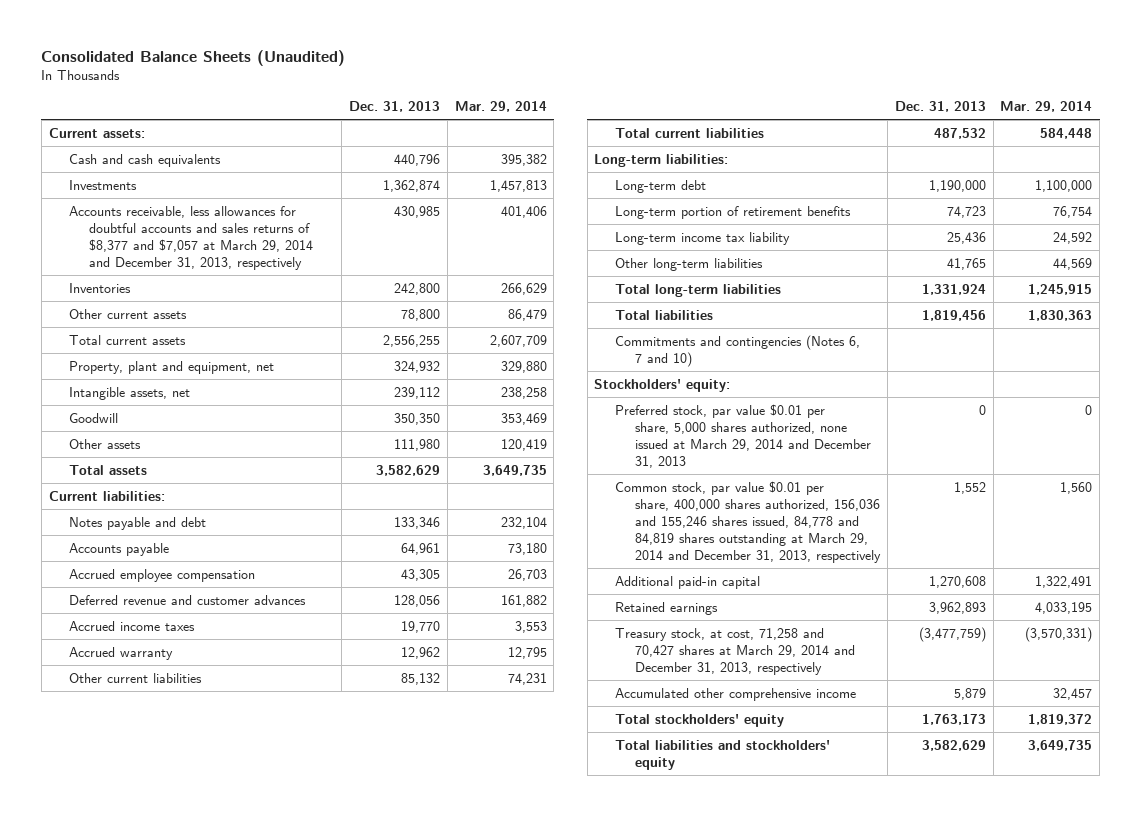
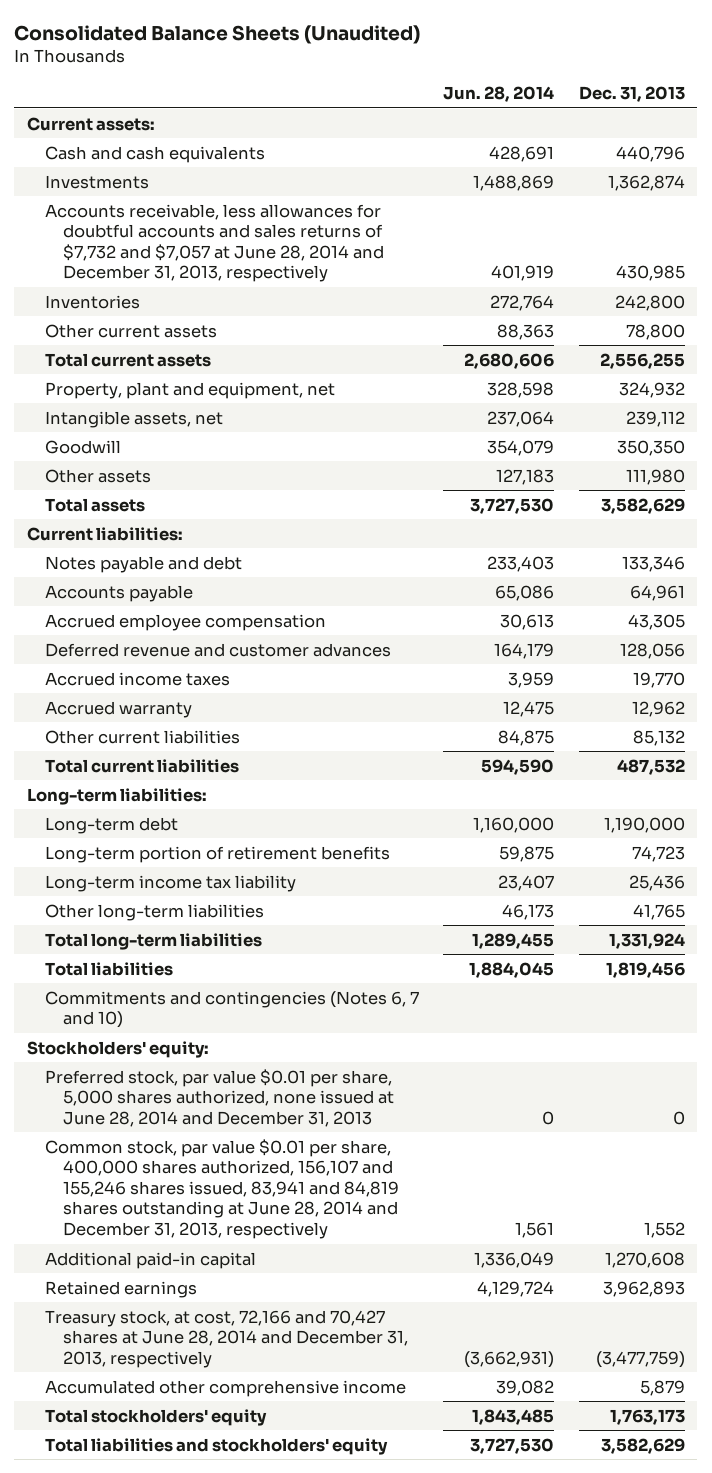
- | Dec. 31, 2013 | Mar. 29, 2014
+ | Jun. 28, 2014 | Dec. 31, 2013
- Accounts receivable, less allowances for doubtful accounts and sales returns of $8,377 and $7,057 at March 29, 2014 and December 31, 2013, respectively | 430,985 | 401,406
+ Accounts receivable, less allowances for doubtful accounts and sales returns of $7,732 and $7,057 at June 28, 2014 and December 31, 2013, respectively | 401,919 | 430,985
- Preferred stock, par value $0.01 per share, 5,000 shares authorized, none issued at March 29, 2014 and December 31, 2013 | 0 | 0
- Common stock, par value $0.01 per share, 400,000 shares authorized, 156,036 and 155,246 shares issued, 84,778 and 84,819 shares outstanding at March 29, 2014 and December 31, 2013, respectively | 1,552 | 1,560
+ Preferred stock, par value $0.01 per share, 5,000 shares authorized, none issued at June 28, 2014 and December 31, 2013 | 0 | 0
+ Common stock, par value $0.01 per share, 400,000 shares authorized, 156,107 and 155,246 shares issued, 83,941 and 84,819 shares outstanding at June 28, 2014 and December 31, 2013, respectively | 1,561 | 1,552
- Treasury stock, at cost, 71,258 and 70,427 shares at March 29, 2014 and December 31, 2013, respectively | (3,477,759) | (3,570,331)
+ Treasury stock, at cost, 72,166 and 70,427 shares at June 28, 2014 and December 31, 2013, respectively | (3,662,931) | (3,477,759)

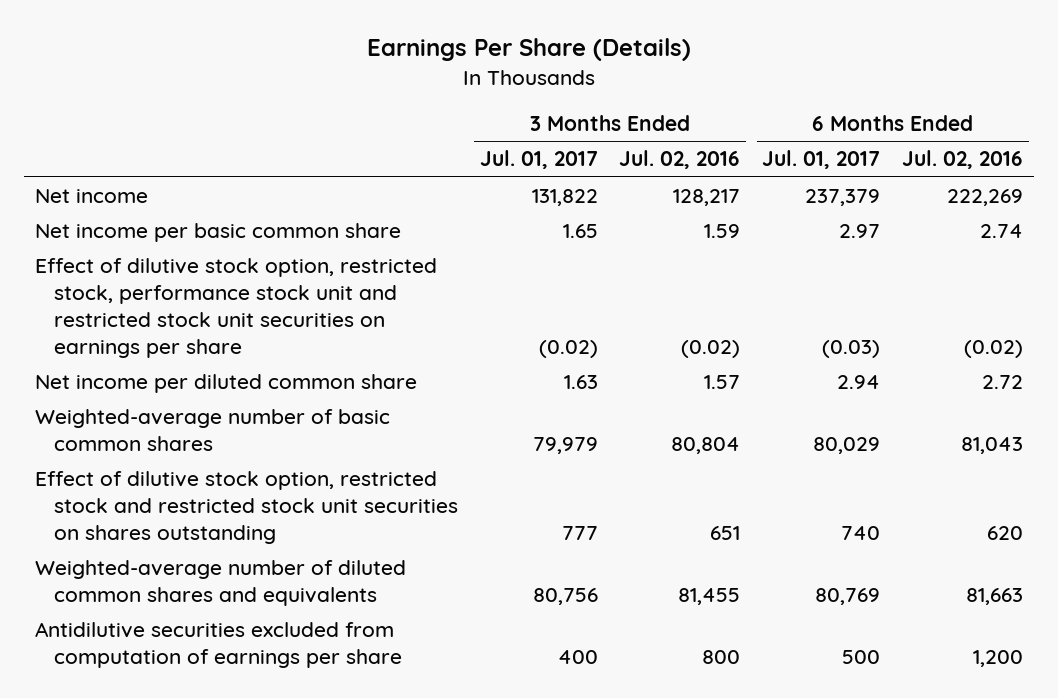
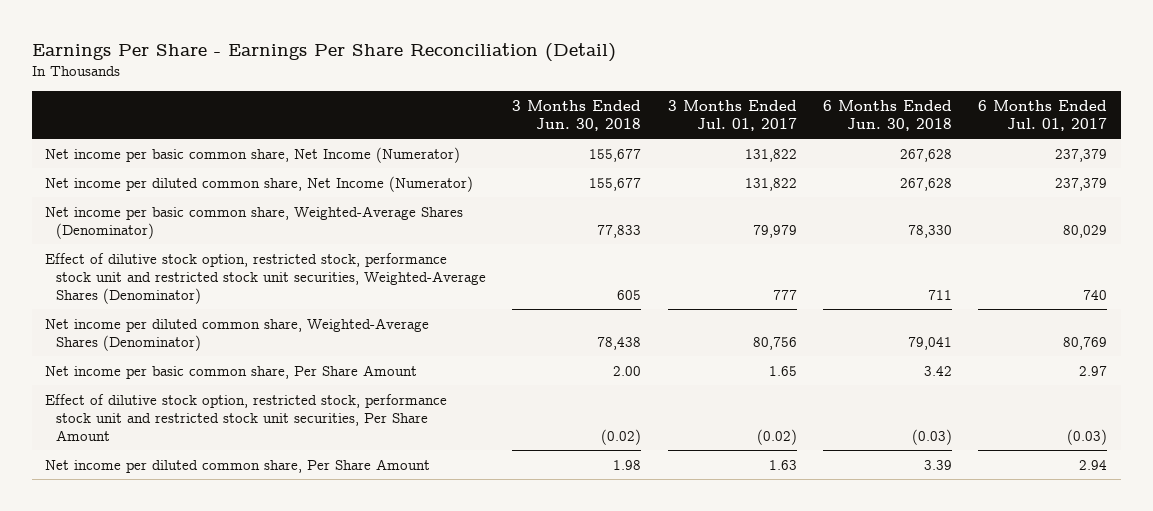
- Earnings Per Share (Details)
+ Earnings Per Share - Earnings Per Share Reconciliation (Detail)
- | 3 Months Ended Jul. 01, 2017 | 3 Months Ended Jul. 02, 2016 | 6 Months Ended Jul. 01, 2017 | 6 Months Ended Jul. 02, 2016
+ | 3 Months Ended Jun. 30, 2018 | 3 Months Ended Jul. 01, 2017 | 6 Months Ended Jun. 30, 2018 | 6 Months Ended Jul. 01, 2017
- Net income | 131,822 | 128,217 | 237,379 | 222,269
- Net income per basic common share | 1.65 | 1.59 | 2.97 | 2.74
- Effect of dilutive stock option, restricted stock, performance stock unit and restricted stock unit securities on earnings per share | (0.02) | (0.02) | (0.03) | (0.02)
- Net income per diluted common share | 1.63 | 1.57 | 2.94 | 2.72
- Weighted-average number of basic common shares | 79,979 | 80,804 | 80,029 | 81,043
- Effect of dilutive stock option, restricted stock and restricted stock unit securities on shares outstanding | 777 | 651 | 740 | 620
- Weighted-average number of diluted common shares and equivalents | 80,756 | 81,455 | 80,769 | 81,663
- Antidilutive securities excluded from computation of earnings per share | 400 | 800 | 500 | 1,200
+ Net income per basic common share, Net Income (Numerator) | 155,677 | 131,822 | 267,628 | 237,379
+ Net income per diluted common share, Net Income (Numerator) | 155,677 | 131,822 | 267,628 | 237,379
+ Net income per basic common share, Weighted-Average Shares (Denominator) | 77,833 | 79,979 | 78,330 | 80,029
+ Effect of dilutive stock option, restricted stock, performance stock unit and restricted stock unit securities, Weighted-Average Shares (Denominator) | 605 | 777 | 711 | 740
+ Net income per diluted common share, Weighted-Average Shares (Denominator) | 78,438 | 80,756 | 79,041 | 80,769
+ Net income per basic common share, Per Share Amount | 2.00 | 1.65 | 3.42 | 2.97
+ Effect of dilutive stock option, restricted stock, performance stock unit and restricted stock unit securities, Per Share Amount | (0.02) | (0.02) | (0.03) | (0.03)
+ Net income per diluted common share, Per Share Amount | 1.98 | 1.63 | 3.39 | 2.94

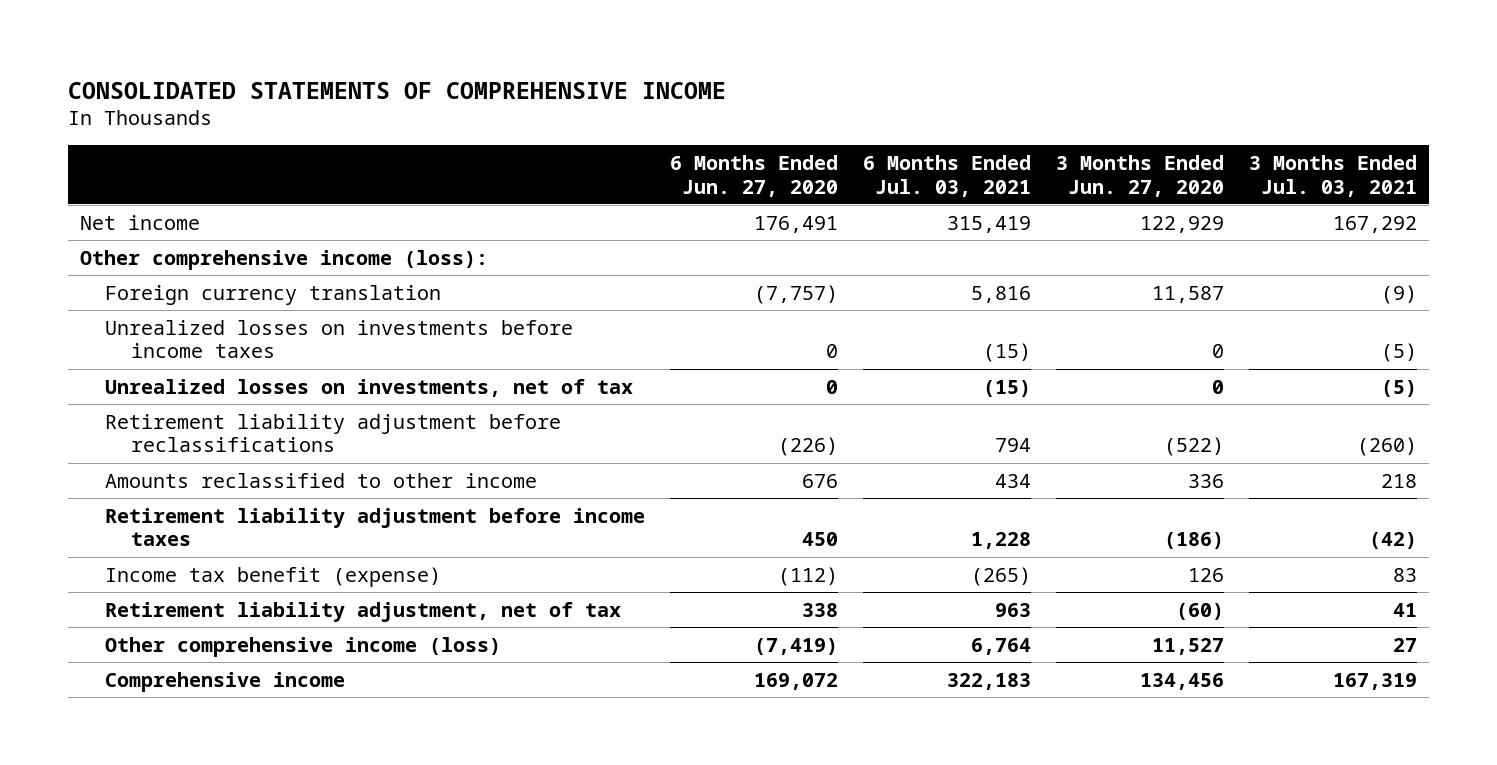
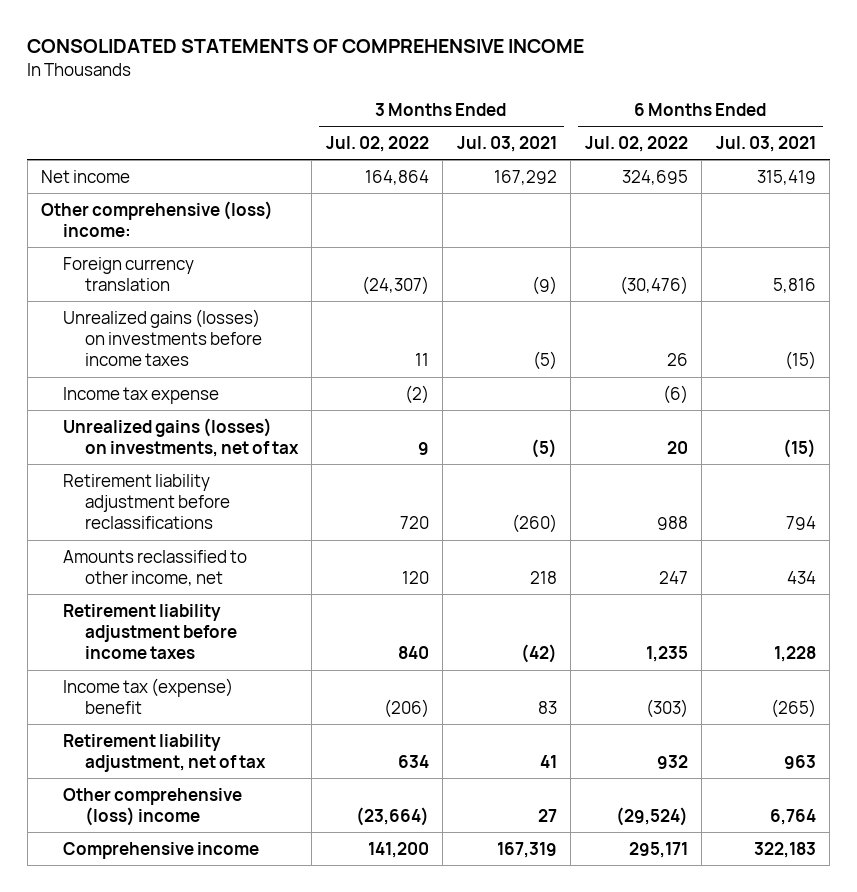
- | 6 Months Ended Jun. 27, 2020 | 6 Months Ended Jul. 03, 2021 | 3 Months Ended Jun. 27, 2020 | 3 Months Ended Jul. 03, 2021
+ | 3 Months Ended Jul. 02, 2022 | 3 Months Ended Jul. 03, 2021 | 6 Months Ended Jul. 02, 2022 | 6 Months Ended Jul. 03, 2021
- Other comprehensive income (loss):
+ Other comprehensive (loss) income:
- Unrealized losses on investments before income taxes | 0 | (15) | 0 | (5)
- Unrealized losses on investments, net of tax | 0 | (15) | 0 | (5)
+ Unrealized gains (losses) on investments before income taxes | 11 | (5) | 26 | (15)
+ Income tax expense | (2) | | (6) |
+ Unrealized gains (losses) on investments, net of tax | 9 | (5) | 20 | (15)
- Amounts reclassified to other income | 676 | 434 | 336 | 218
+ Amounts reclassified to other income, net | 120 | 218 | 247 | 434
- Income tax benefit (expense) | (112) | (265) | 126 | 83
+ Income tax (expense) benefit | (206) | 83 | (303) | (265)
- Other comprehensive income (loss) | (7,419) | 6,764 | 11,527 | 27
+ Other comprehensive (loss) income | (23,664) | 27 | (29,524) | 6,764

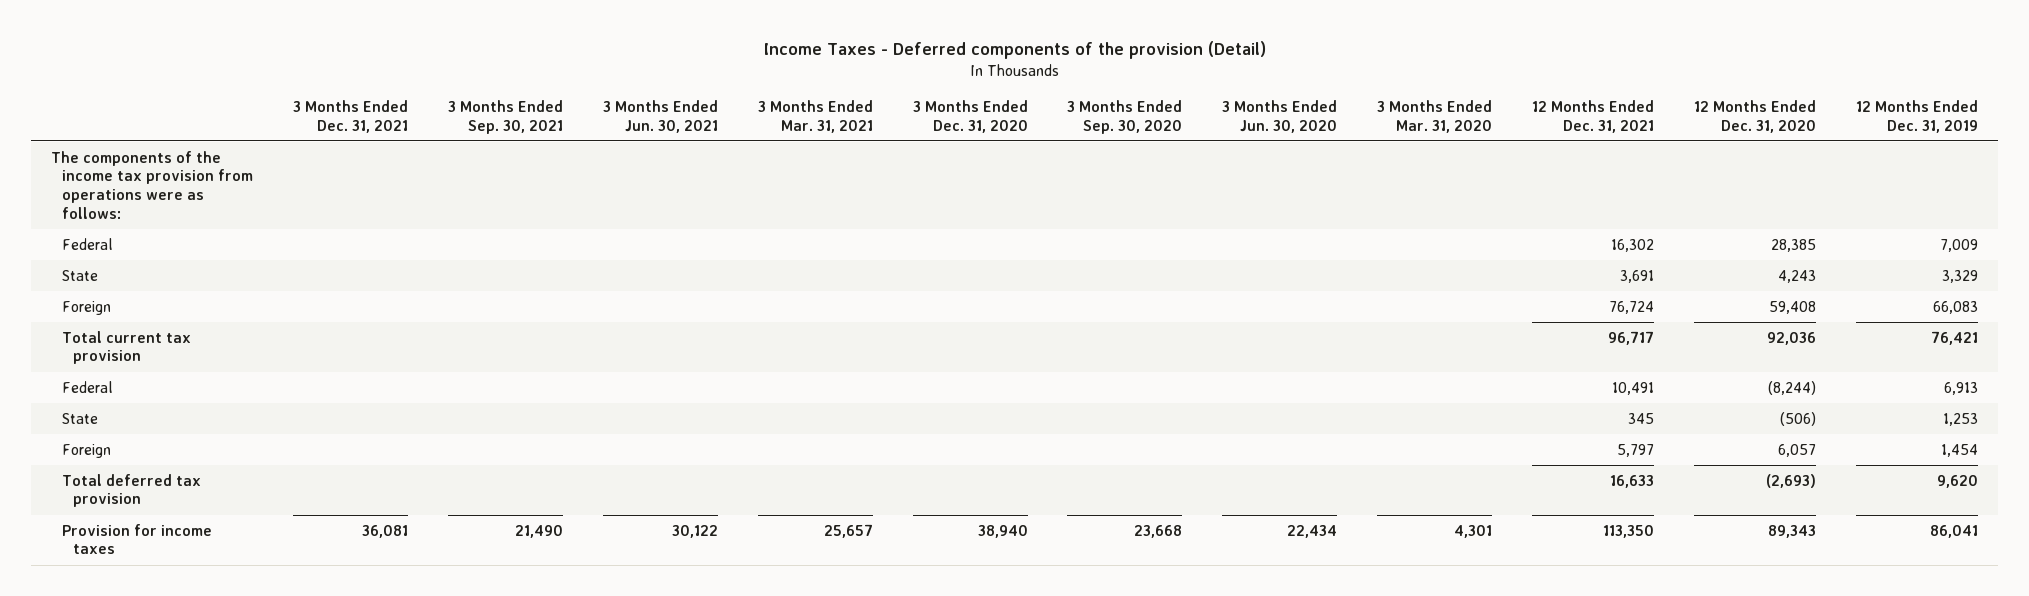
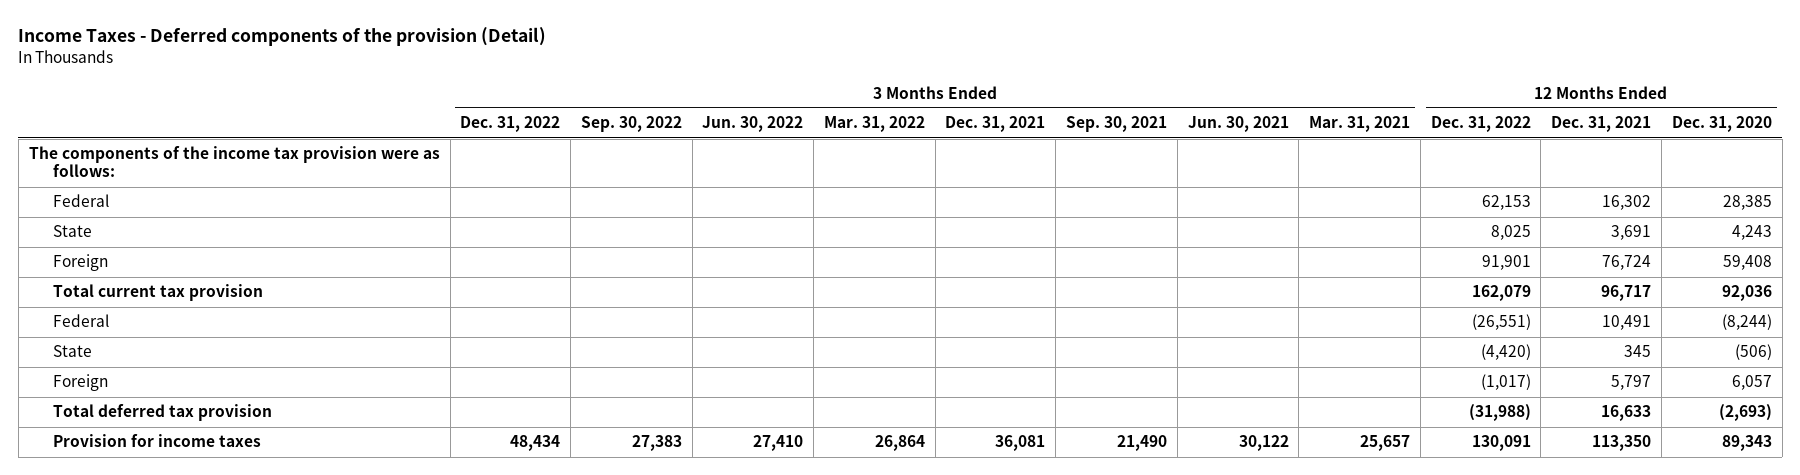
- | 3 Months Ended Dec. 31, 2021 | 3 Months Ended Sep. 30, 2021 | 3 Months Ended Jun. 30, 2021 | 3 Months Ended Mar. 31, 2021 | 3 Months Ended Dec. 31, 2020 | 3 Months Ended Sep. 30, 2020 | 3 Months Ended Jun. 30, 2020 | 3 Months Ended Mar. 31, 2020 | 12 Months Ended Dec. 31, 2021 | 12 Months Ended Dec. 31, 2020 | 12 Months Ended Dec. 31, 2019
+ | 3 Months Ended Dec. 31, 2022 | 3 Months Ended Sep. 30, 2022 | 3 Months Ended Jun. 30, 2022 | 3 Months Ended Mar. 31, 2022 | 3 Months Ended Dec. 31, 2021 | 3 Months Ended Sep. 30, 2021 | 3 Months Ended Jun. 30, 2021 | 3 Months Ended Mar. 31, 2021 | 12 Months Ended Dec. 31, 2022 | 12 Months Ended Dec. 31, 2021 | 12 Months Ended Dec. 31, 2020
- The components of the income tax provision from operations were as follows:
+ The components of the income tax provision were as follows:

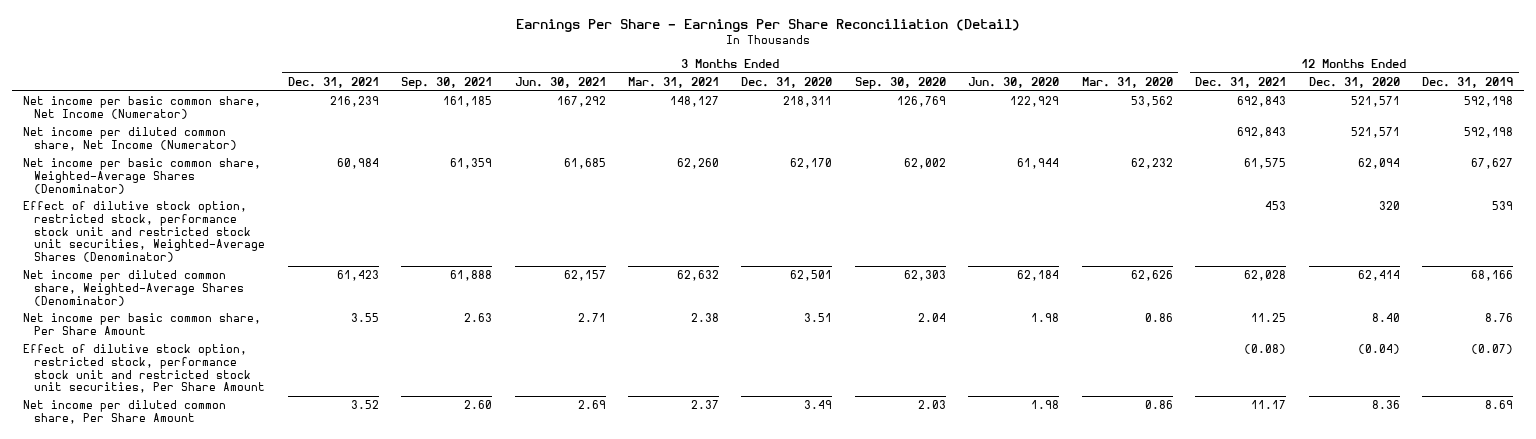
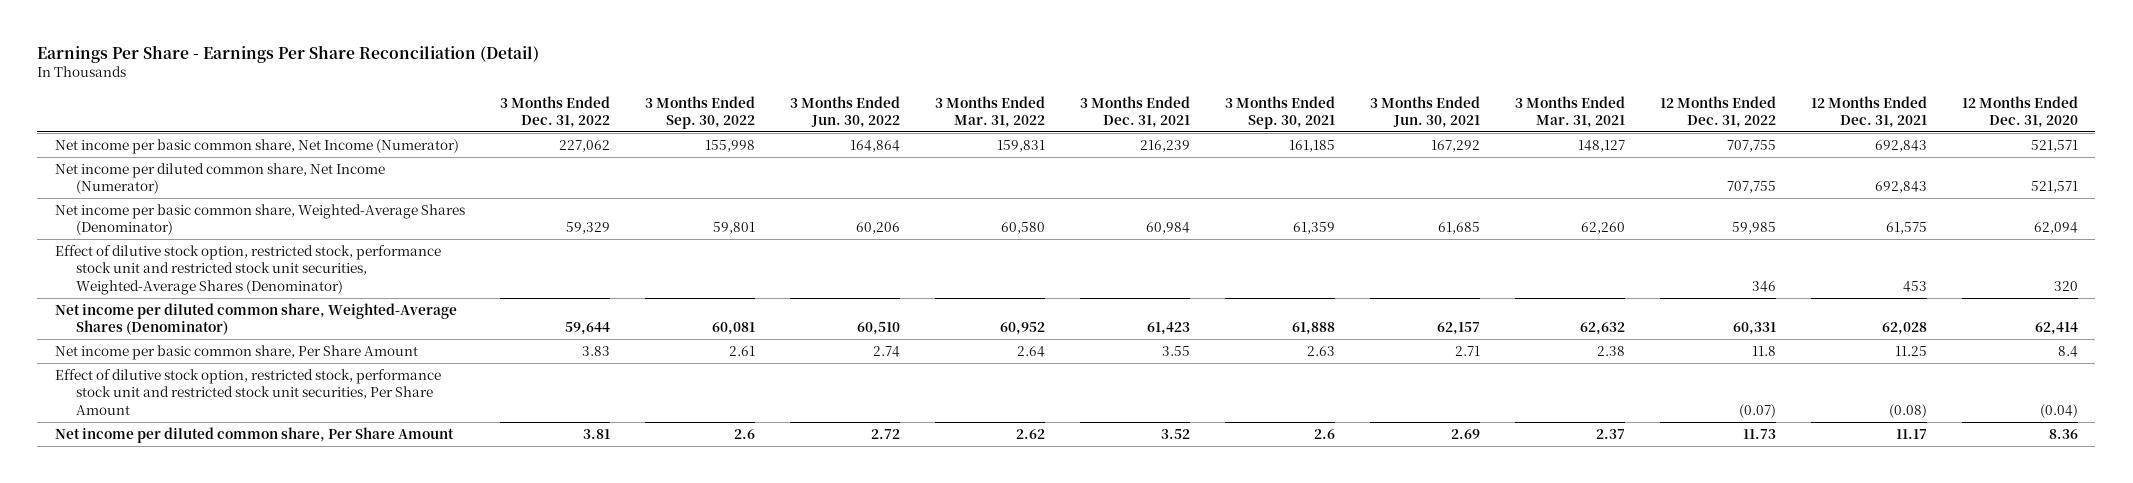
- | 3 Months Ended Dec. 31, 2021 | 3 Months Ended Sep. 30, 2021 | 3 Months Ended Jun. 30, 2021 | 3 Months Ended Mar. 31, 2021 | 3 Months Ended Dec. 31, 2020 | 3 Months Ended Sep. 30, 2020 | 3 Months Ended Jun. 30, 2020 | 3 Months Ended Mar. 31, 2020 | 12 Months Ended Dec. 31, 2021 | 12 Months Ended Dec. 31, 2020 | 12 Months Ended Dec. 31, 2019
+ | 3 Months Ended Dec. 31, 2022 | 3 Months Ended Sep. 30, 2022 | 3 Months Ended Jun. 30, 2022 | 3 Months Ended Mar. 31, 2022 | 3 Months Ended Dec. 31, 2021 | 3 Months Ended Sep. 30, 2021 | 3 Months Ended Jun. 30, 2021 | 3 Months Ended Mar. 31, 2021 | 12 Months Ended Dec. 31, 2022 | 12 Months Ended Dec. 31, 2021 | 12 Months Ended Dec. 31, 2020
- Net income per basic common share, Per Share Amount | 3.55 | 2.63 | 2.71 | 2.38 | 3.51 | 2.04 | 1.98 | 0.86 | 11.25 | 8.40 | 8.76
+ Net income per basic common share, Per Share Amount | 3.83 | 2.61 | 2.74 | 2.64 | 3.55 | 2.63 | 2.71 | 2.38 | 11.8 | 11.25 | 8.4
- Net income per diluted common share, Per Share Amount | 3.52 | 2.60 | 2.69 | 2.37 | 3.49 | 2.03 | 1.98 | 0.86 | 11.17 | 8.36 | 8.69
+ Net income per diluted common share, Per Share Amount | 3.81 | 2.6 | 2.72 | 2.62 | 3.52 | 2.6 | 2.69 | 2.37 | 11.73 | 11.17 | 8.36

